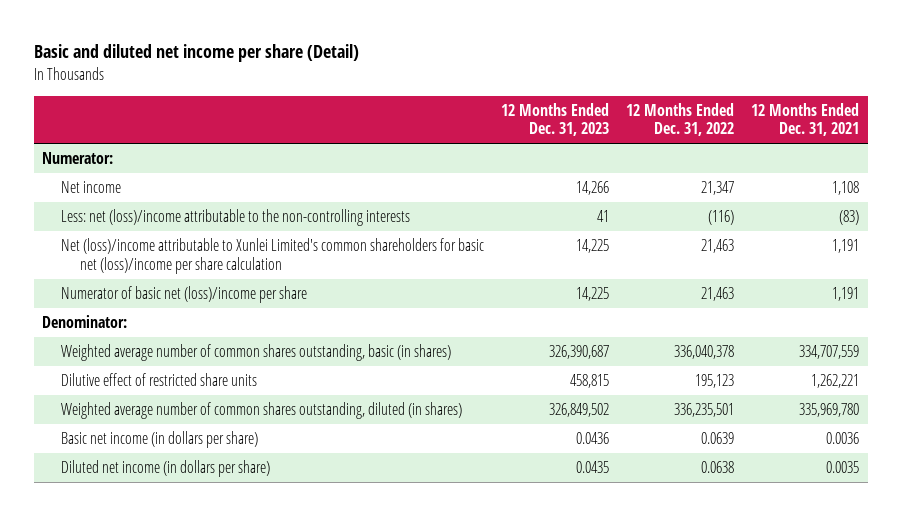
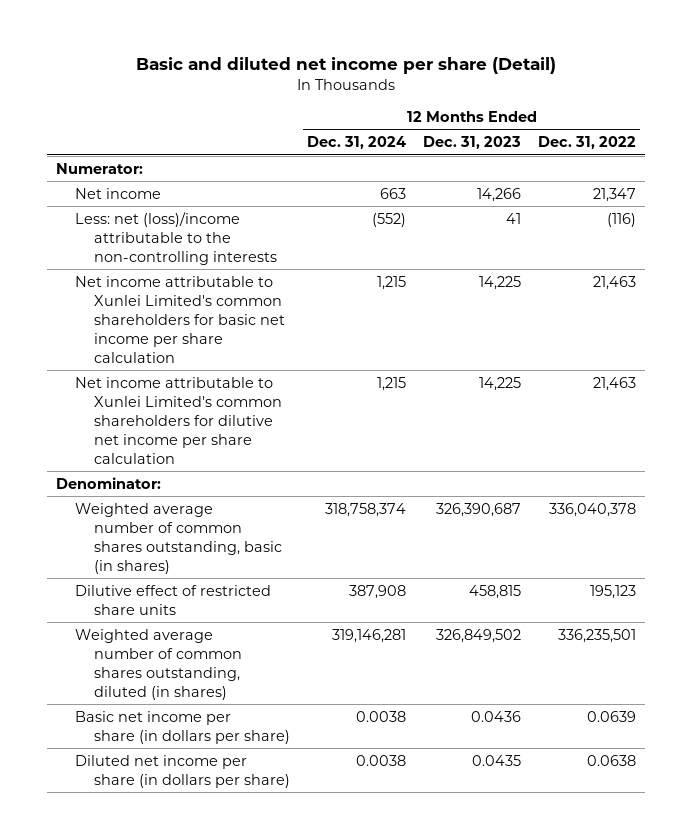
- | 12 Months Ended Dec. 31, 2023 | 12 Months Ended Dec. 31, 2022 | 12 Months Ended Dec. 31, 2021
+ | 12 Months Ended Dec. 31, 2024 | 12 Months Ended Dec. 31, 2023 | 12 Months Ended Dec. 31, 2022
- Net (loss)/income attributable to Xunlei Limited's common shareholders for basic net (loss)/income per share calculation | 14,225 | 21,463 | 1,191
- Numerator of basic net (loss)/income per share | 14,225 | 21,463 | 1,191
+ Net income attributable to Xunlei Limited's common shareholders for basic net income per share calculation | 1,215 | 14,225 | 21,463
+ Net income attributable to Xunlei Limited's common shareholders for dilutive net income per share calculation | 1,215 | 14,225 | 21,463
- Basic net income (in dollars per share) | 0.0436 | 0.0639 | 0.0036
- Diluted net income (in dollars per share) | 0.0435 | 0.0638 | 0.0035
+ Basic net income per share (in dollars per share) | 0.0038 | 0.0436 | 0.0639
+ Diluted net income per share (in dollars per share) | 0.0038 | 0.0435 | 0.0638

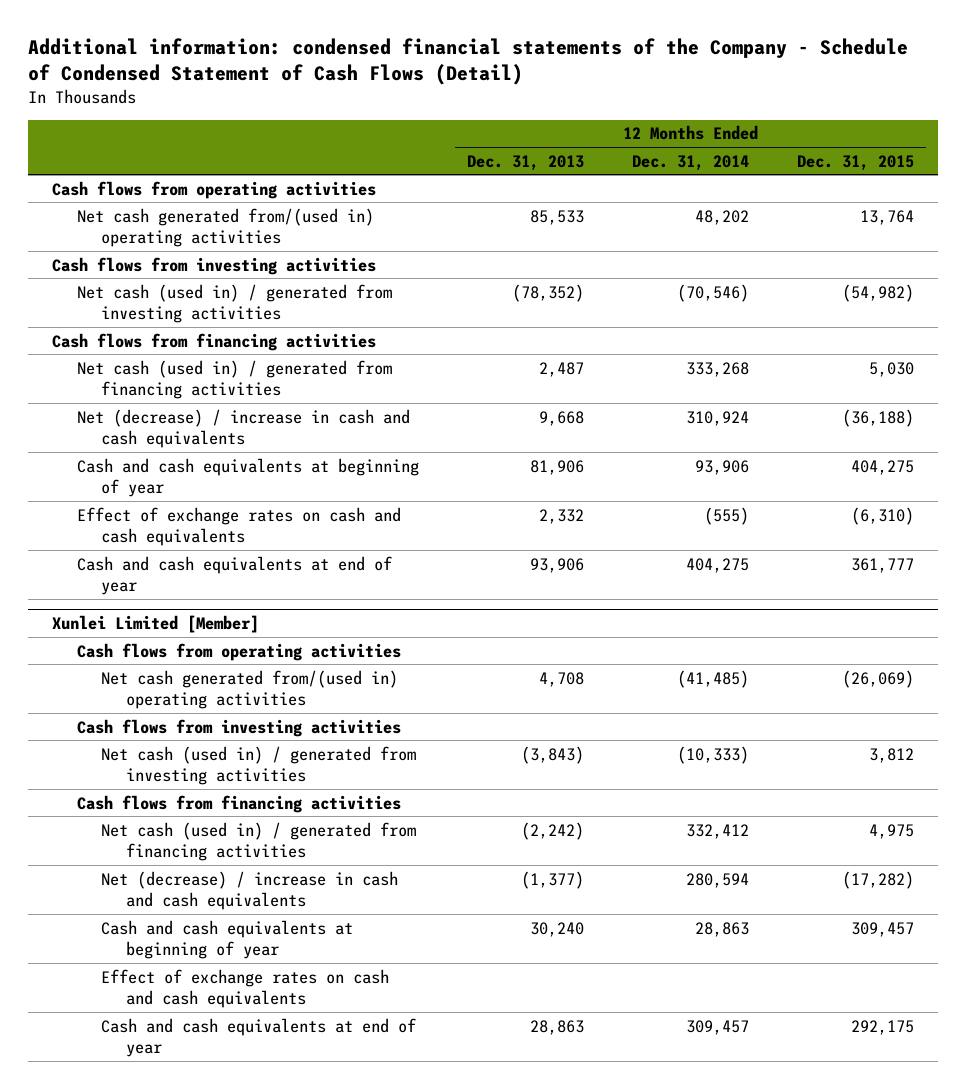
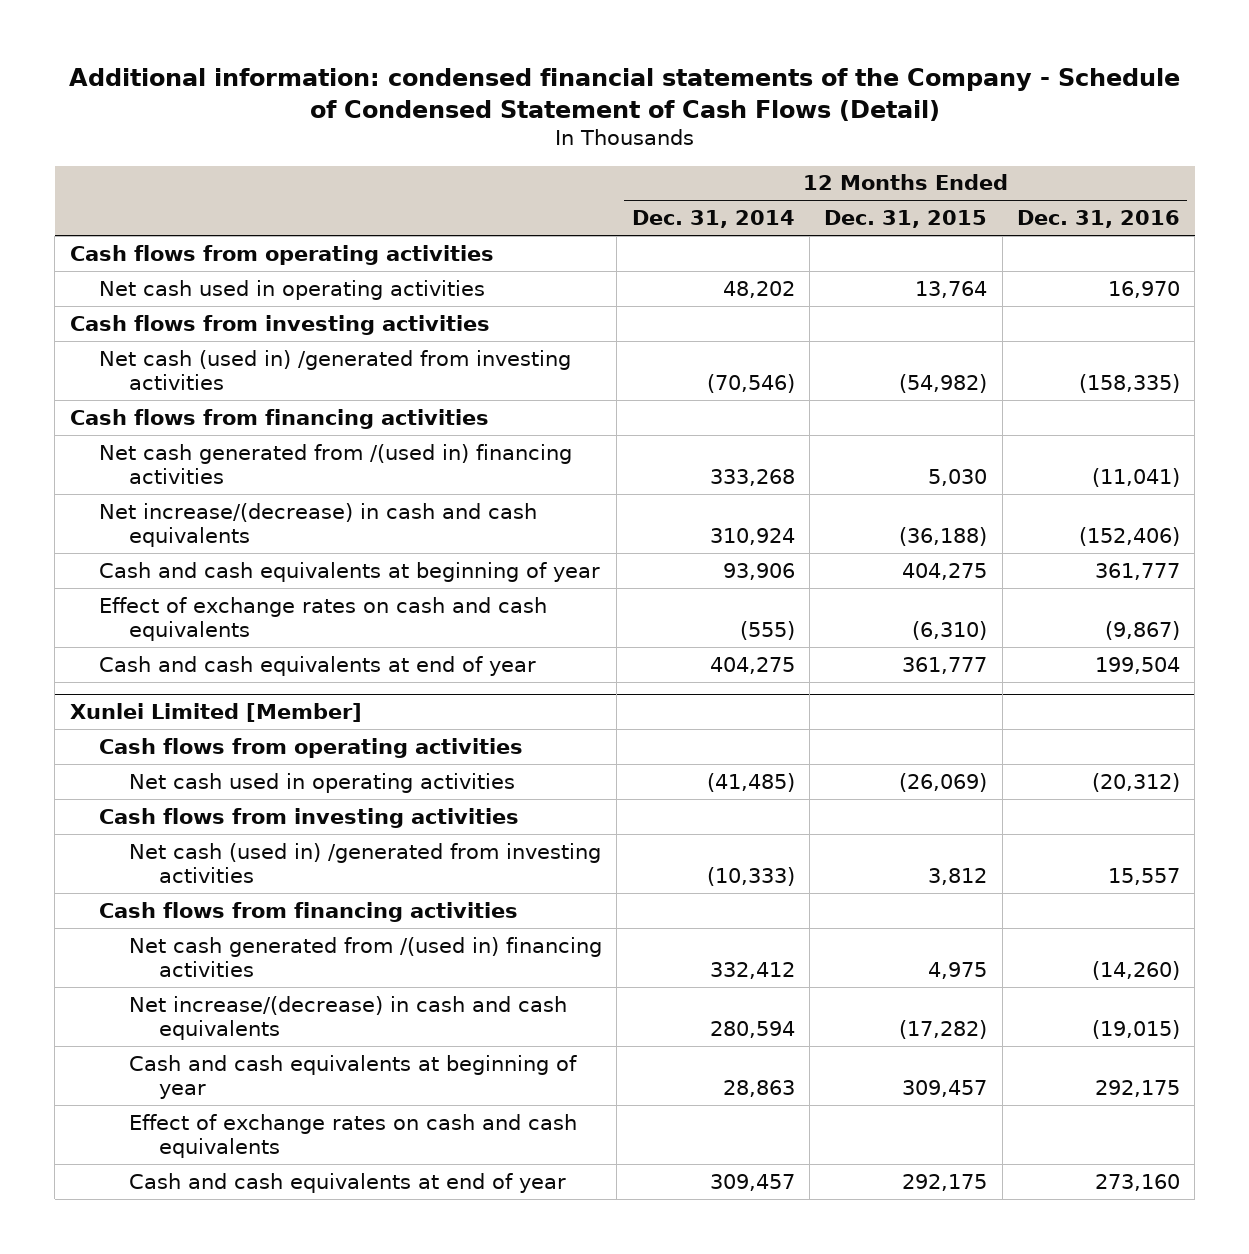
- | 12 Months Ended Dec. 31, 2013 | 12 Months Ended Dec. 31, 2014 | 12 Months Ended Dec. 31, 2015
+ | 12 Months Ended Dec. 31, 2014 | 12 Months Ended Dec. 31, 2015 | 12 Months Ended Dec. 31, 2016
- Net cash generated from/(used in) operating activities | 85,533 | 48,202 | 13,764
+ Net cash used in operating activities | 48,202 | 13,764 | 16,970
- Net cash (used in) / generated from investing activities | (78,352) | (70,546) | (54,982)
+ Net cash (used in) /generated from investing activities | (70,546) | (54,982) | (158,335)
- Net cash (used in) / generated from financing activities | 2,487 | 333,268 | 5,030
- Net (decrease) / increase in cash and cash equivalents | 9,668 | 310,924 | (36,188)
+ Net cash generated from /(used in) financing activities | 333,268 | 5,030 | (11,041)
+ Net increase/(decrease) in cash and cash equivalents | 310,924 | (36,188) | (152,406)
@ Xunlei Limited [Member]
- Net cash generated from/(used in) operating activities | 4,708 | (41,485) | (26,069)
+ Net cash used in operating activities | (41,485) | (26,069) | (20,312)
- Net cash (used in) / generated from investing activities | (3,843) | (10,333) | 3,812
+ Net cash (used in) /generated from investing activities | (10,333) | 3,812 | 15,557
- Net cash (used in) / generated from financing activities | (2,242) | 332,412 | 4,975
- Net (decrease) / increase in cash and cash equivalents | (1,377) | 280,594 | (17,282)
+ Net cash generated from /(used in) financing activities | 332,412 | 4,975 | (14,260)
+ Net increase/(decrease) in cash and cash equivalents | 280,594 | (17,282) | (19,015)

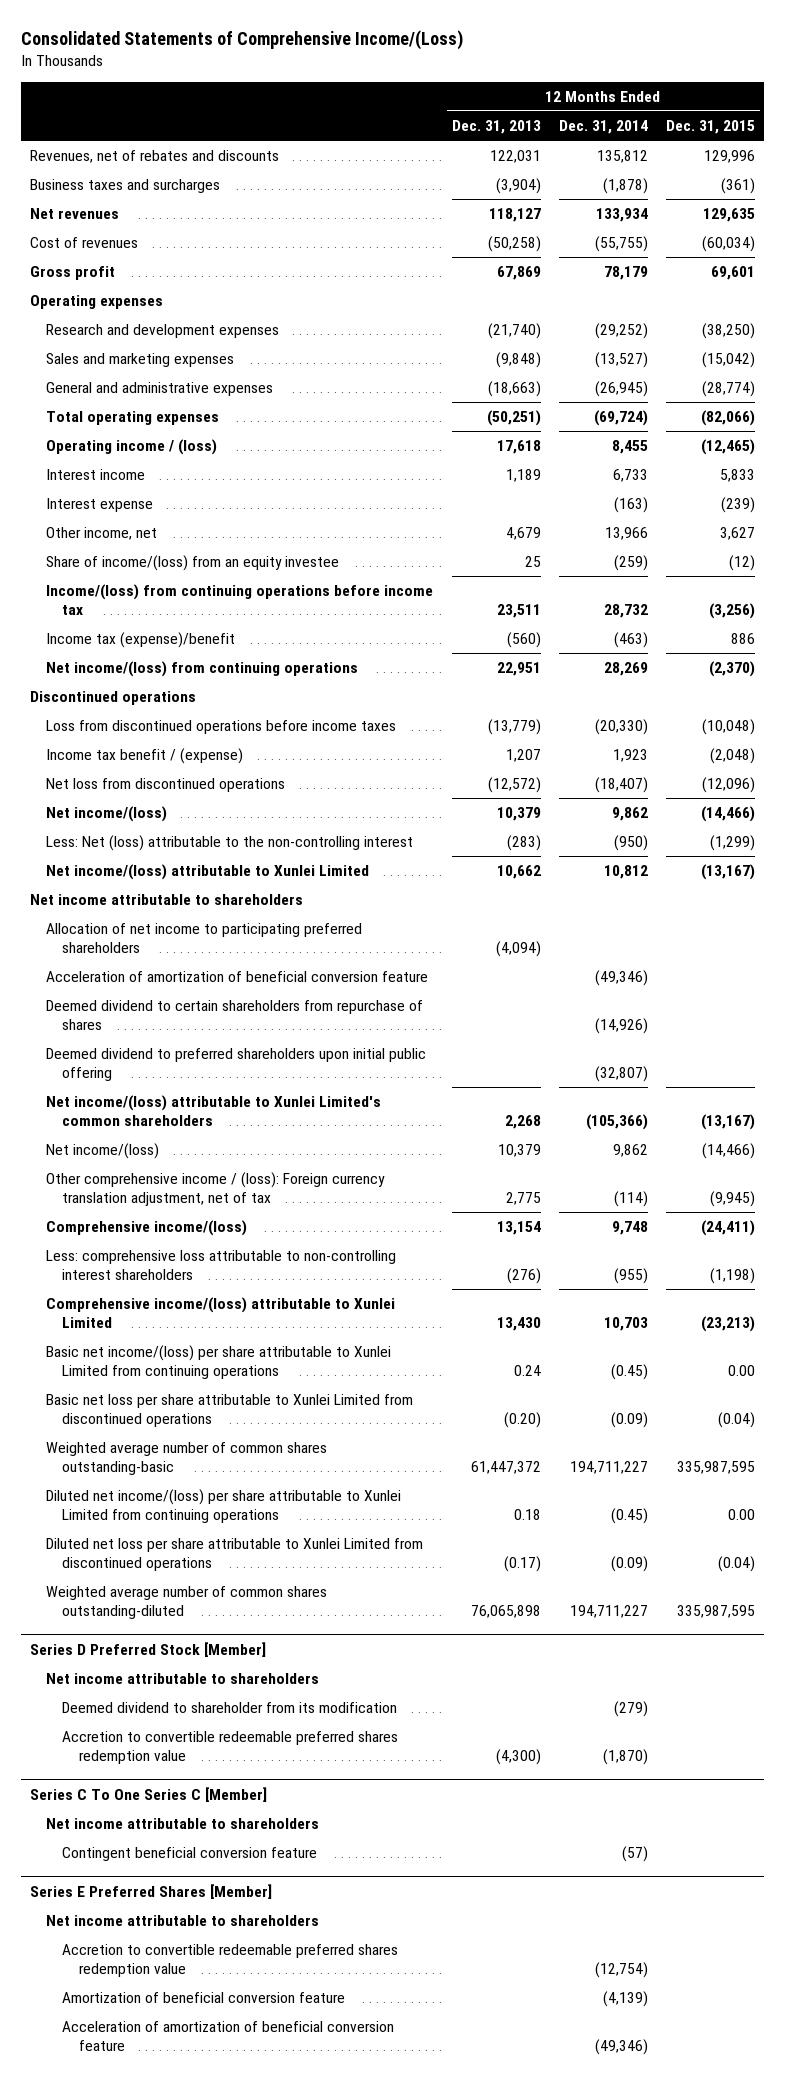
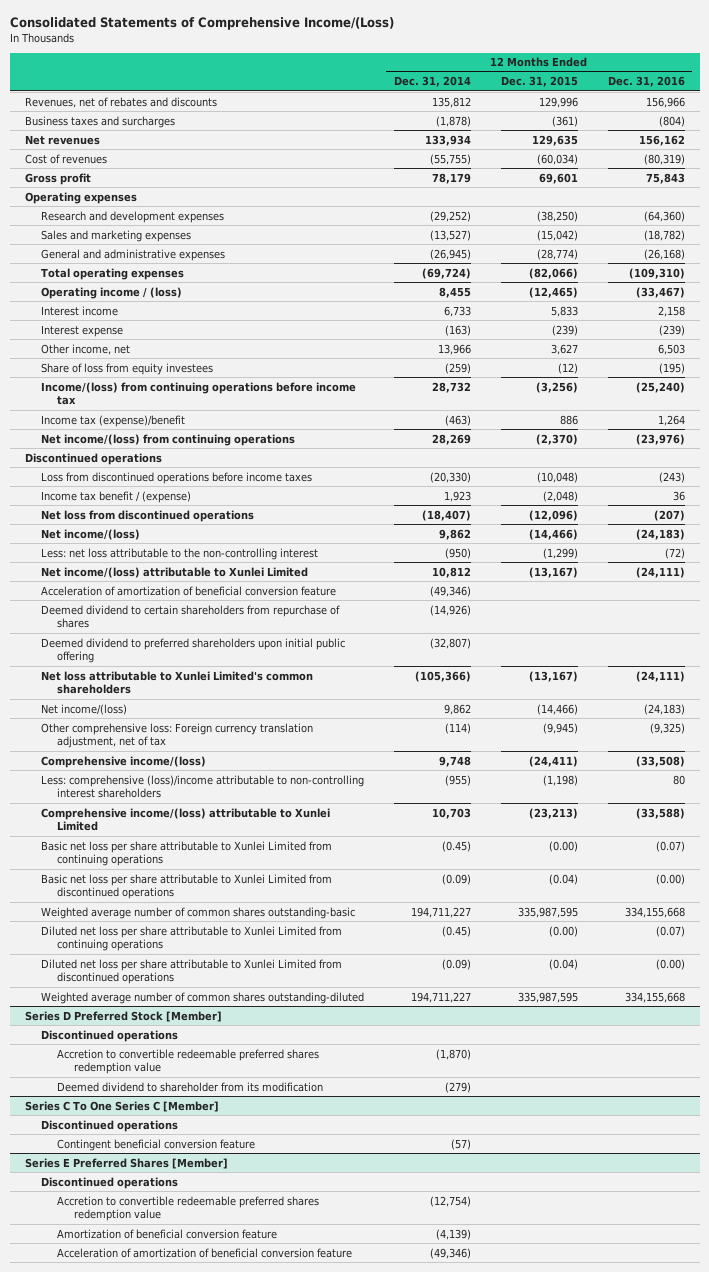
- | 12 Months Ended Dec. 31, 2013 | 12 Months Ended Dec. 31, 2014 | 12 Months Ended Dec. 31, 2015
+ | 12 Months Ended Dec. 31, 2014 | 12 Months Ended Dec. 31, 2015 | 12 Months Ended Dec. 31, 2016
- Share of income/(loss) from an equity investee | 25 | (259) | (12)
+ Share of loss from equity investees | (259) | (12) | (195)
- Less: Net (loss) attributable to the non-controlling interest | (283) | (950) | (1,299)
+ Less: net loss attributable to the non-controlling interest | (950) | (1,299) | (72)
- Net income attributable to shareholders
- Allocation of net income to participating preferred shareholders | (4,094) | |
- Net income/(loss) attributable to Xunlei Limited's common shareholders | 2,268 | (105,366) | (13,167)
+ Net loss attributable to Xunlei Limited's common shareholders | (105,366) | (13,167) | (24,111)
- Other comprehensive income / (loss): Foreign currency translation adjustment, net of tax | 2,775 | (114) | (9,945)
+ Other comprehensive loss: Foreign currency translation adjustment, net of tax | (114) | (9,945) | (9,325)
- Less: comprehensive loss attributable to non-controlling interest shareholders | (276) | (955) | (1,198)
+ Less: comprehensive (loss)/income attributable to non-controlling interest shareholders | (955) | (1,198) | 80
- Basic net income/(loss) per share attributable to Xunlei Limited from continuing operations | 0.24 | (0.45) | 0.00
+ Basic net loss per share attributable to Xunlei Limited from continuing operations | (0.45) | (0.00) | (0.07)
- Diluted net income/(loss) per share attributable to Xunlei Limited from continuing operations | 0.18 | (0.45) | 0.00
+ Diluted net loss per share attributable to Xunlei Limited from continuing operations | (0.45) | (0.00) | (0.07)
@ Series D Preferred Stock [Member]
- Net income attributable to shareholders
+ Discontinued operations
moved down: Deemed dividend to shareholder from its modification | (279) | |
@ Series C To One Series C [Member]
- Net income attributable to shareholders
+ Discontinued operations
@ Series E Preferred Shares [Member]
- Net income attributable to shareholders
+ Discontinued operations

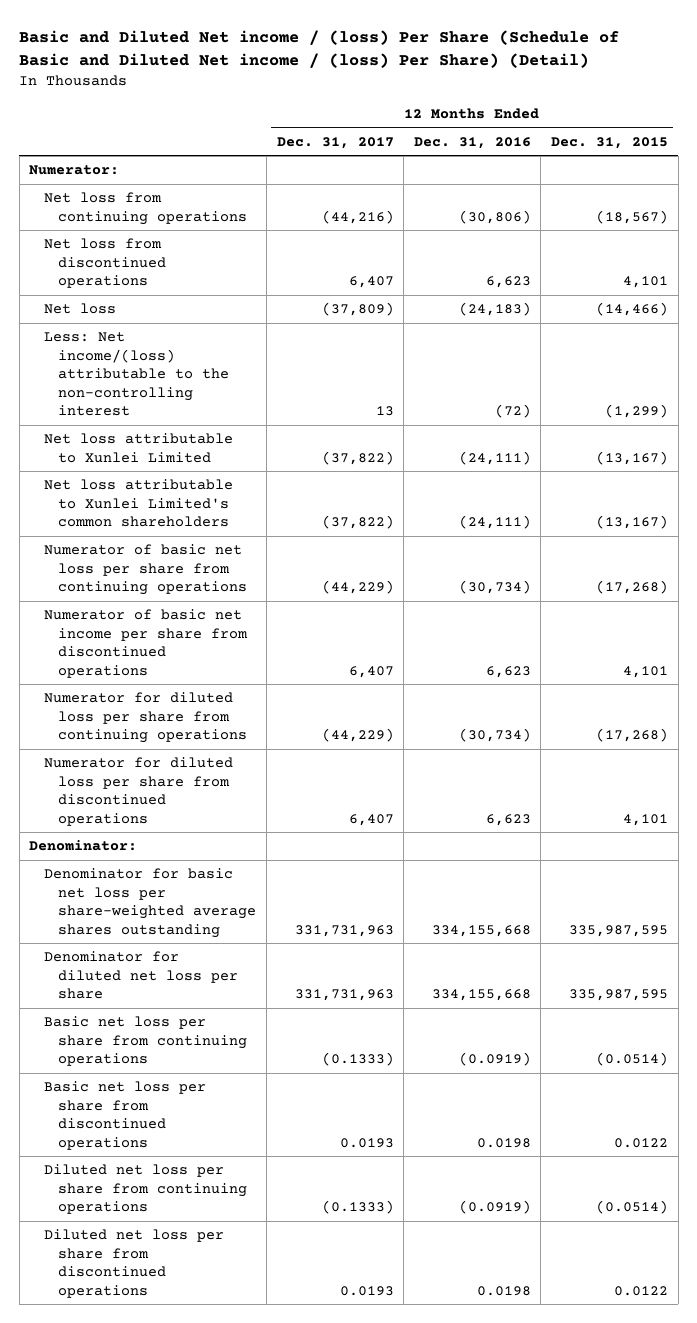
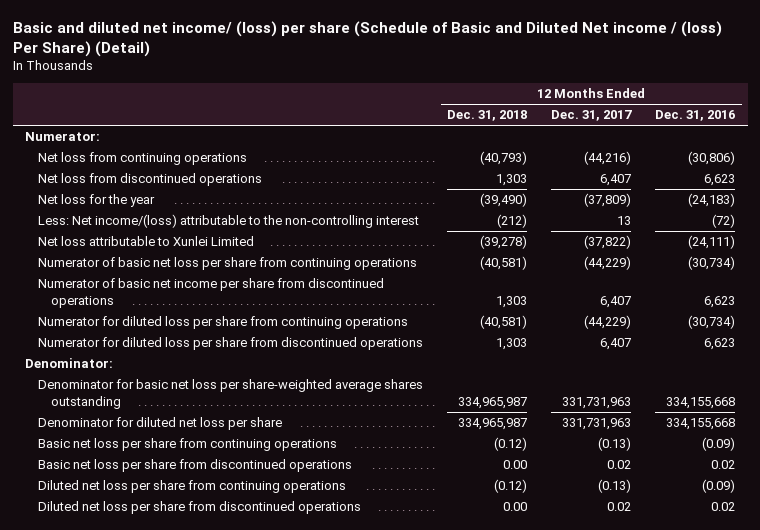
- Basic and Diluted Net income / (loss) Per Share (Schedule of Basic and Diluted Net income / (loss) Per Share) (Detail)
+ Basic and diluted net income/ (loss) per share (Schedule of Basic and Diluted Net income / (loss) Per Share) (Detail)
- | 12 Months Ended Dec. 31, 2017 | 12 Months Ended Dec. 31, 2016 | 12 Months Ended Dec. 31, 2015
+ | 12 Months Ended Dec. 31, 2018 | 12 Months Ended Dec. 31, 2017 | 12 Months Ended Dec. 31, 2016
- Net loss | (37,809) | (24,183) | (14,466)
+ Net loss for the year | (39,490) | (37,809) | (24,183)
- Net loss attributable to Xunlei Limited's common shareholders | (37,822) | (24,111) | (13,167)
- Basic net loss per share from continuing operations | (0.1333) | (0.0919) | (0.0514)
- Basic net loss per share from discontinued operations | 0.0193 | 0.0198 | 0.0122
- Diluted net loss per share from continuing operations | (0.1333) | (0.0919) | (0.0514)
- Diluted net loss per share from discontinued operations | 0.0193 | 0.0198 | 0.0122
+ Basic net loss per share from continuing operations | (0.12) | (0.13) | (0.09)
+ Basic net loss per share from discontinued operations | 0.00 | 0.02 | 0.02
+ Diluted net loss per share from continuing operations | (0.12) | (0.13) | (0.09)
+ Diluted net loss per share from discontinued operations | 0.00 | 0.02 | 0.02

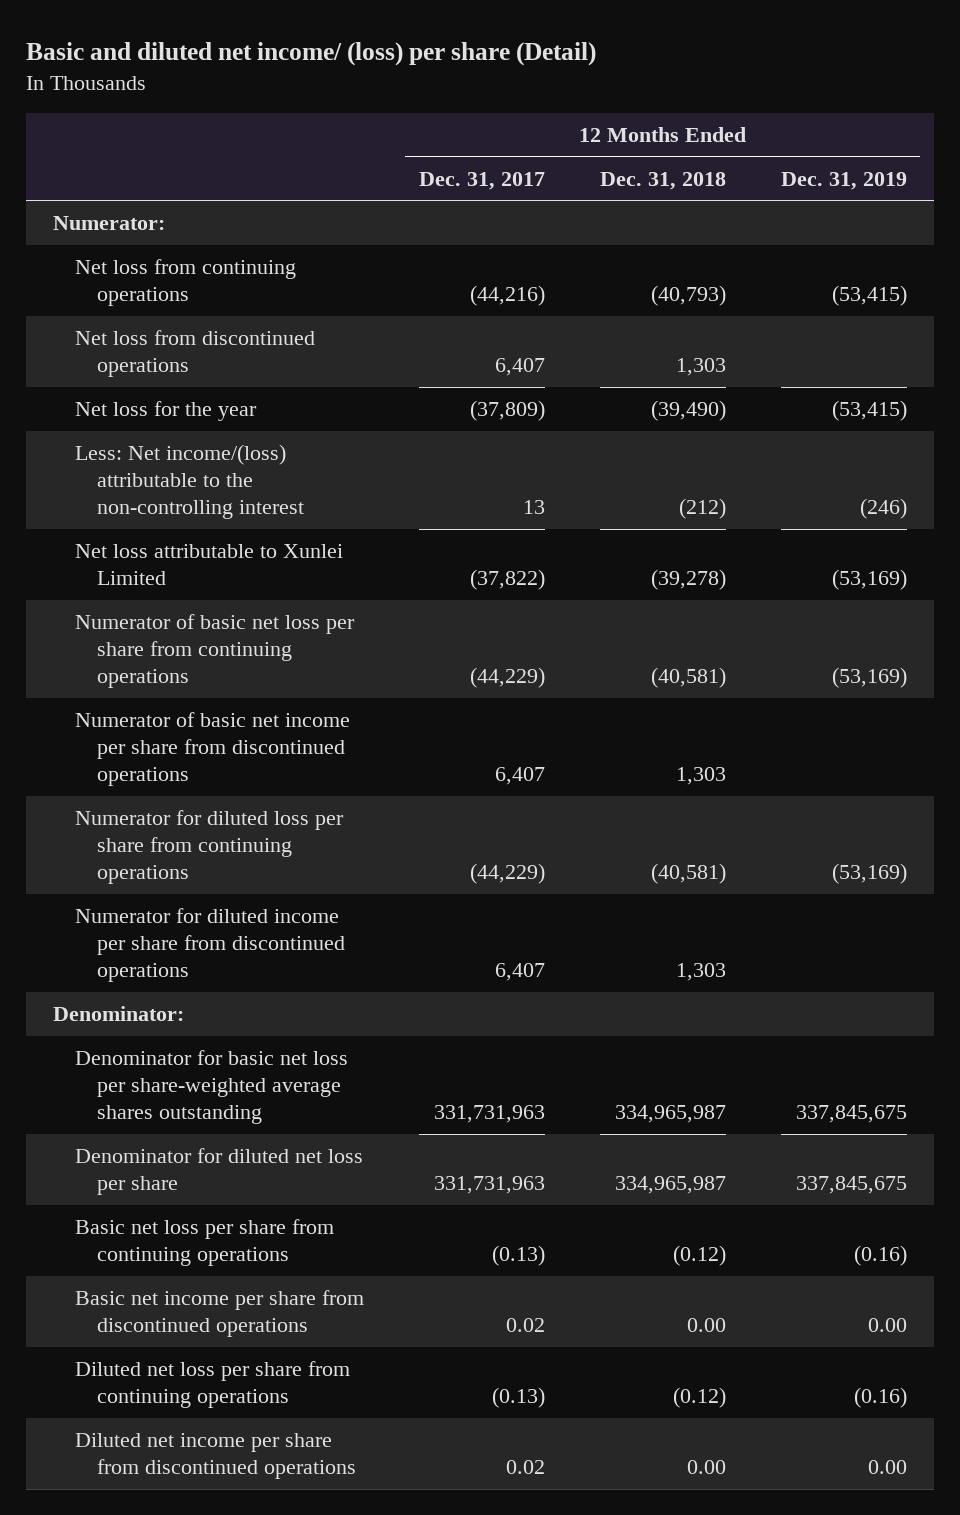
- Basic and diluted net income/ (loss) per share (Schedule of Basic and Diluted Net income / (loss) Per Share) (Detail)
+ Basic and diluted net income/ (loss) per share (Detail)
- | 12 Months Ended Dec. 31, 2018 | 12 Months Ended Dec. 31, 2017 | 12 Months Ended Dec. 31, 2016
+ | 12 Months Ended Dec. 31, 2017 | 12 Months Ended Dec. 31, 2018 | 12 Months Ended Dec. 31, 2019
- Numerator for diluted loss per share from discontinued operations | 1,303 | 6,407 | 6,623
+ Numerator for diluted income per share from discontinued operations | 6,407 | 1,303 |
- Basic net loss per share from discontinued operations | 0.00 | 0.02 | 0.02
+ Basic net income per share from discontinued operations | 0.02 | 0.00 | 0.00
- Diluted net loss per share from discontinued operations | 0.00 | 0.02 | 0.02
+ Diluted net income per share from discontinued operations | 0.02 | 0.00 | 0.00

